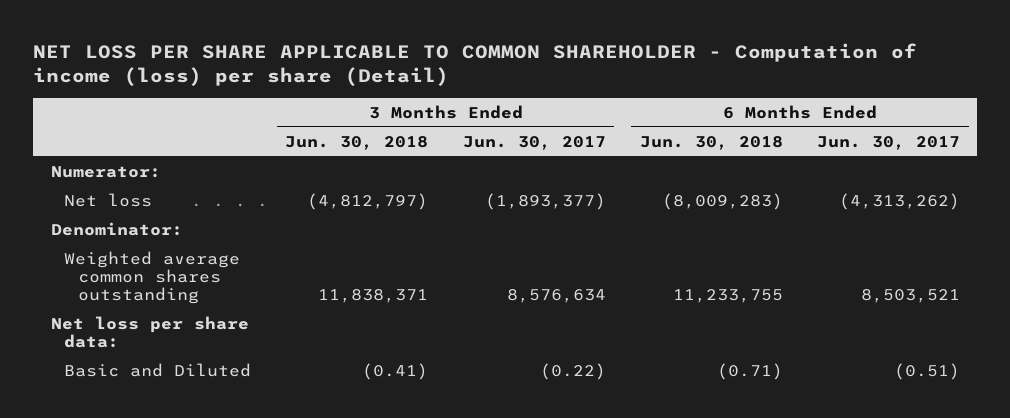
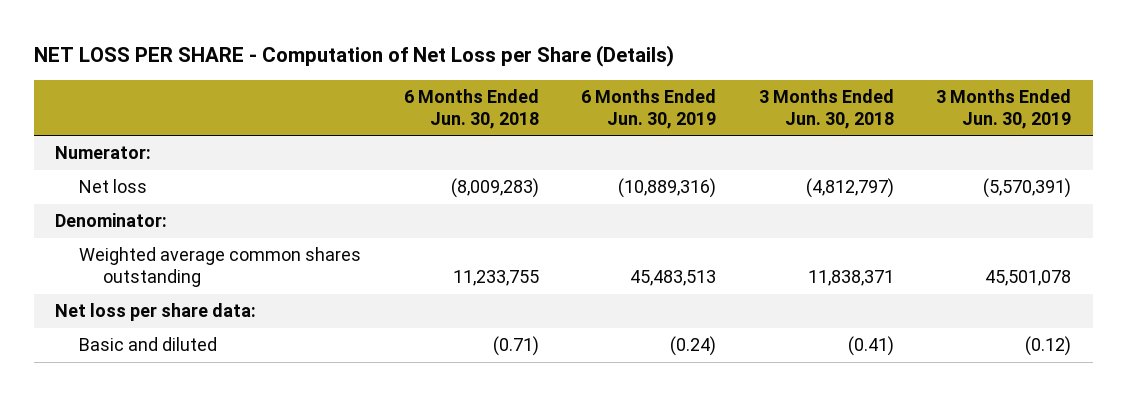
- NET LOSS PER SHARE APPLICABLE TO COMMON SHAREHOLDER - Computation of income (loss) per share (Detail)
+ NET LOSS PER SHARE - Computation of Net Loss per Share (Details)
- | 3 Months Ended Jun. 30, 2018 | 3 Months Ended Jun. 30, 2017 | 6 Months Ended Jun. 30, 2018 | 6 Months Ended Jun. 30, 2017
+ | 6 Months Ended Jun. 30, 2018 | 6 Months Ended Jun. 30, 2019 | 3 Months Ended Jun. 30, 2018 | 3 Months Ended Jun. 30, 2019
- Basic and Diluted | (0.41) | (0.22) | (0.71) | (0.51)
+ Basic and diluted | (0.71) | (0.24) | (0.41) | (0.12)

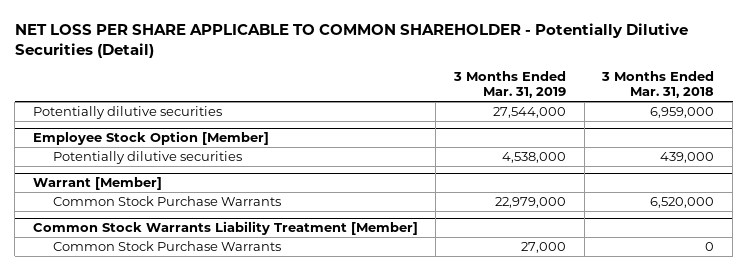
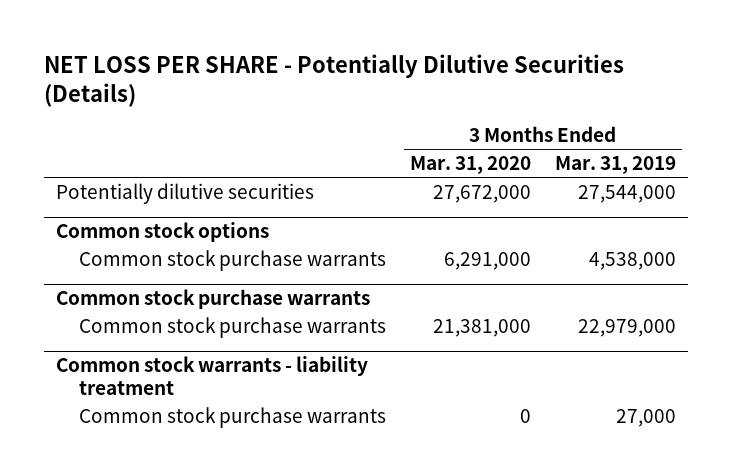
- NET LOSS PER SHARE APPLICABLE TO COMMON SHAREHOLDER - Potentially Dilutive Securities (Detail)
+ NET LOSS PER SHARE - Potentially Dilutive Securities (Details)
- | 3 Months Ended Mar. 31, 2019 | 3 Months Ended Mar. 31, 2018
+ | 3 Months Ended Mar. 31, 2020 | 3 Months Ended Mar. 31, 2019
- Employee Stock Option [Member]
- Potentially dilutive securities | 4,538,000 | 439,000
- Warrant [Member]
- Common Stock Purchase Warrants | 22,979,000 | 6,520,000
- Common Stock Warrants Liability Treatment [Member]
- Common Stock Purchase Warrants | 27,000 | 0
+ Common stock options
+ Common stock purchase warrants | 6,291,000 | 4,538,000
+ Common stock purchase warrants
+ Common stock purchase warrants | 21,381,000 | 22,979,000
+ Common stock warrants - liability treatment
+ Common stock purchase warrants | 0 | 27,000

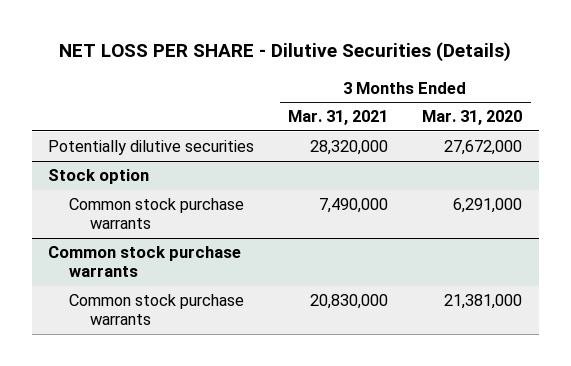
- NET LOSS PER SHARE - Potentially Dilutive Securities (Details)
+ NET LOSS PER SHARE - Dilutive Securities (Details)
- | 3 Months Ended Mar. 31, 2020 | 3 Months Ended Mar. 31, 2019
+ | 3 Months Ended Mar. 31, 2021 | 3 Months Ended Mar. 31, 2020
- Common stock options
+ Stock option
- Common stock warrants - liability treatment
- Common stock purchase warrants | 0 | 27,000

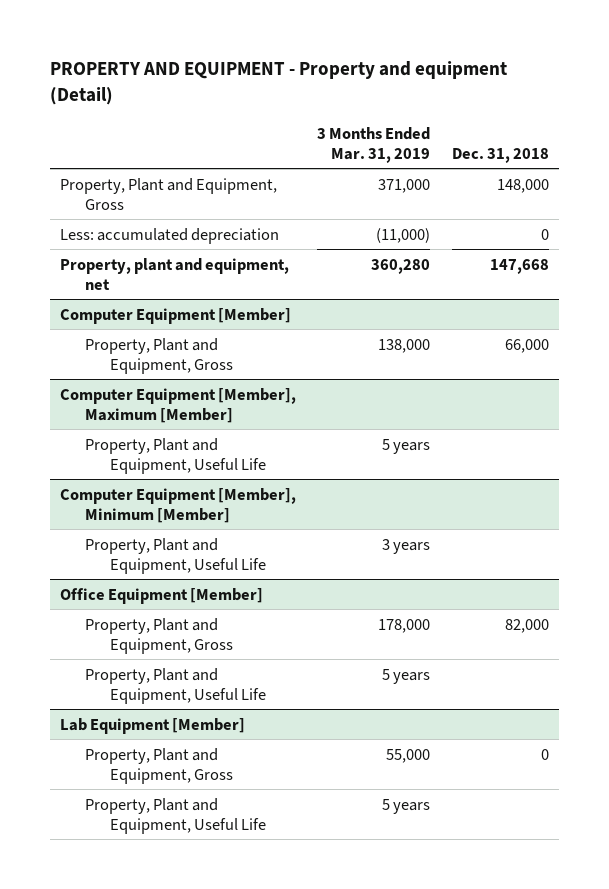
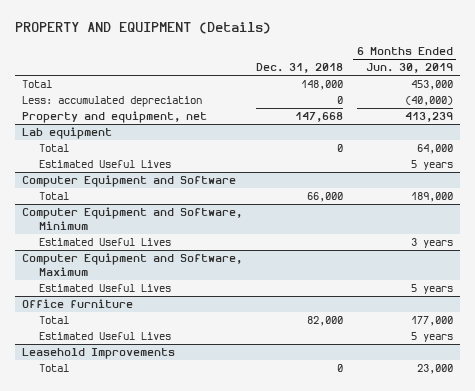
- PROPERTY AND EQUIPMENT - Property and equipment (Detail)
+ PROPERTY AND EQUIPMENT (Details)
- | 3 Months Ended Mar. 31, 2019 | Dec. 31, 2018
+ | Dec. 31, 2018 | 6 Months Ended Jun. 30, 2019
- Property, Plant and Equipment, Gross | 371,000 | 148,000
+ Total | 148,000 | 453,000
- Property, plant and equipment, net | 360,280 | 147,668
- Computer Equipment [Member]
- Property, Plant and Equipment, Gross | 138,000 | 66,000
- Computer Equipment [Member], Maximum [Member]
- Property, Plant and Equipment, Useful Life | 5 years |
- Computer Equipment [Member], Minimum [Member]
- Property, Plant and Equipment, Useful Life | 3 years |
- Office Equipment [Member]
- Property, Plant and Equipment, Gross | 178,000 | 82,000
- Property, Plant and Equipment, Useful Life | 5 years |
- Lab Equipment [Member]
- Property, Plant and Equipment, Gross | 55,000 | 0
- Property, Plant and Equipment, Useful Life | 5 years |
+ Property and equipment, net | 147,668 | 413,239
+ Lab equipment
+ Total | 0 | 64,000
+ Estimated Useful Lives | | 5 years
+ Computer Equipment and Software
+ Total | 66,000 | 189,000
+ Computer Equipment and Software, Minimum
+ Estimated Useful Lives | | 3 years
+ Computer Equipment and Software, Maximum
+ Estimated Useful Lives | | 5 years
+ Office furniture
+ Total | 82,000 | 177,000
+ Estimated Useful Lives | | 5 years
+ Leasehold Improvements
+ Total | 0 | 23,000

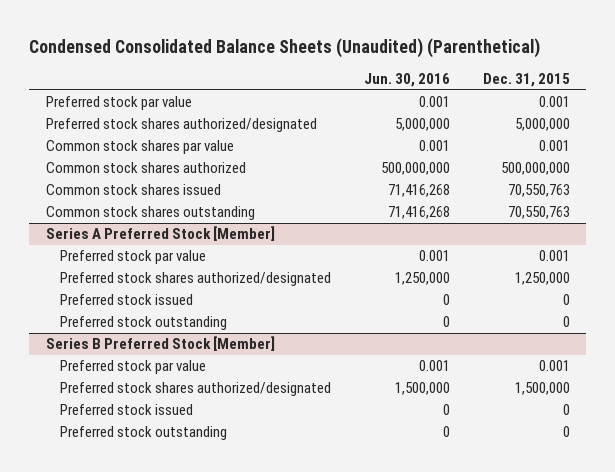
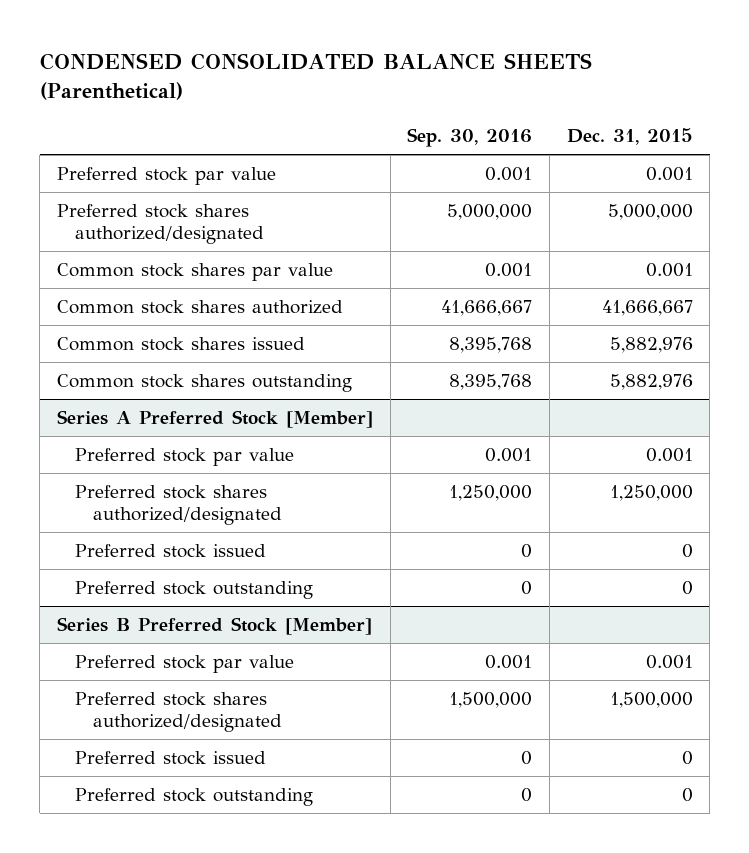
- Condensed Consolidated Balance Sheets (Unaudited) (Parenthetical)
+ CONDENSED CONSOLIDATED BALANCE SHEETS (Parenthetical)
- | Jun. 30, 2016 | Dec. 31, 2015
+ | Sep. 30, 2016 | Dec. 31, 2015
- Common stock shares authorized | 500,000,000 | 500,000,000
- Common stock shares issued | 71,416,268 | 70,550,763
- Common stock shares outstanding | 71,416,268 | 70,550,763
+ Common stock shares authorized | 41,666,667 | 41,666,667
+ Common stock shares issued | 8,395,768 | 5,882,976
+ Common stock shares outstanding | 8,395,768 | 5,882,976

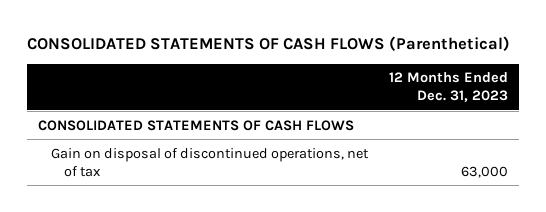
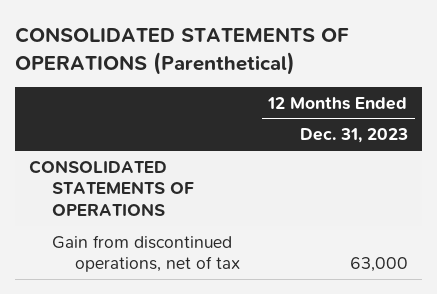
- CONSOLIDATED STATEMENTS OF CASH FLOWS (Parenthetical)
+ CONSOLIDATED STATEMENTS OF OPERATIONS (Parenthetical)
- CONSOLIDATED STATEMENTS OF CASH FLOWS
- Gain on disposal of discontinued operations, net of tax | 63,000
+ CONSOLIDATED STATEMENTS OF OPERATIONS
+ Gain from discontinued operations, net of tax | 63,000

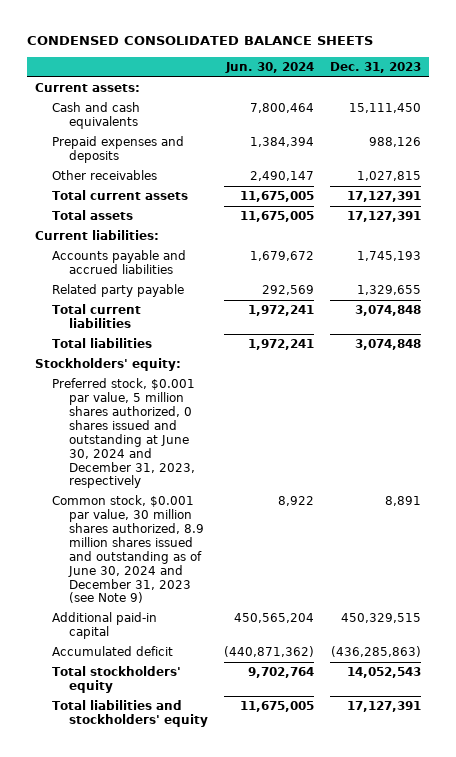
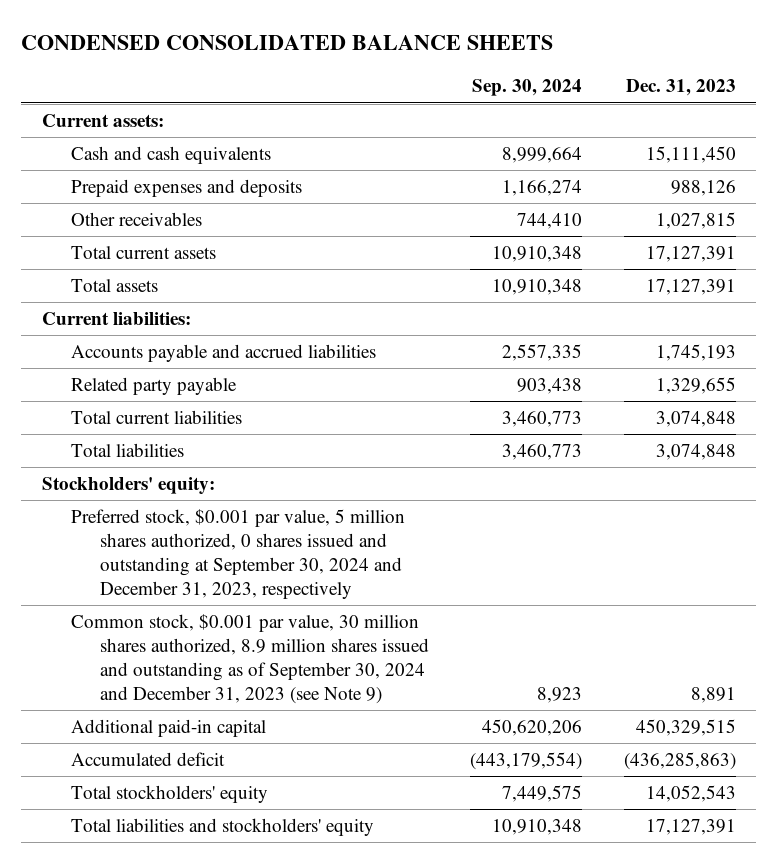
- | Jun. 30, 2024 | Dec. 31, 2023
+ | Sep. 30, 2024 | Dec. 31, 2023
- Preferred stock, $0.001 par value, 5 million shares authorized, 0 shares issued and outstanding at June 30, 2024 and December 31, 2023, respectively
- Common stock, $0.001 par value, 30 million shares authorized, 8.9 million shares issued and outstanding as of June 30, 2024 and December 31, 2023 (see Note 9) | 8,922 | 8,891
+ Preferred stock, $0.001 par value, 5 million shares authorized, 0 shares issued and outstanding at September 30, 2024 and December 31, 2023, respectively
+ Common stock, $0.001 par value, 30 million shares authorized, 8.9 million shares issued and outstanding as of September 30, 2024 and December 31, 2023 (see Note 9) | 8,923 | 8,891

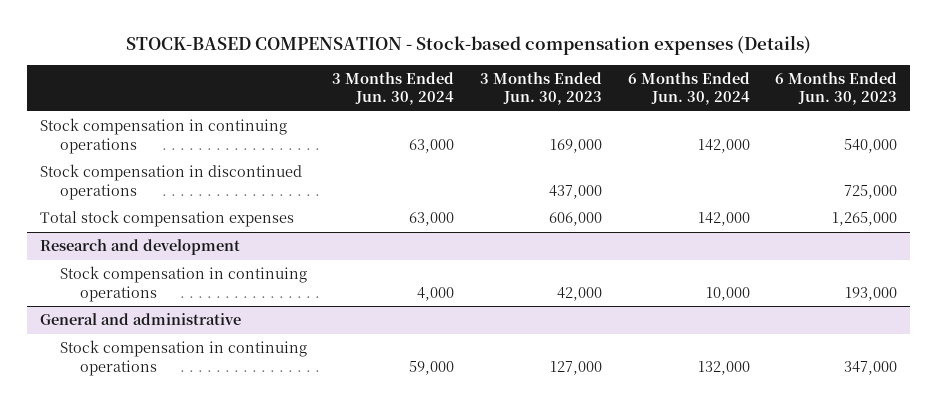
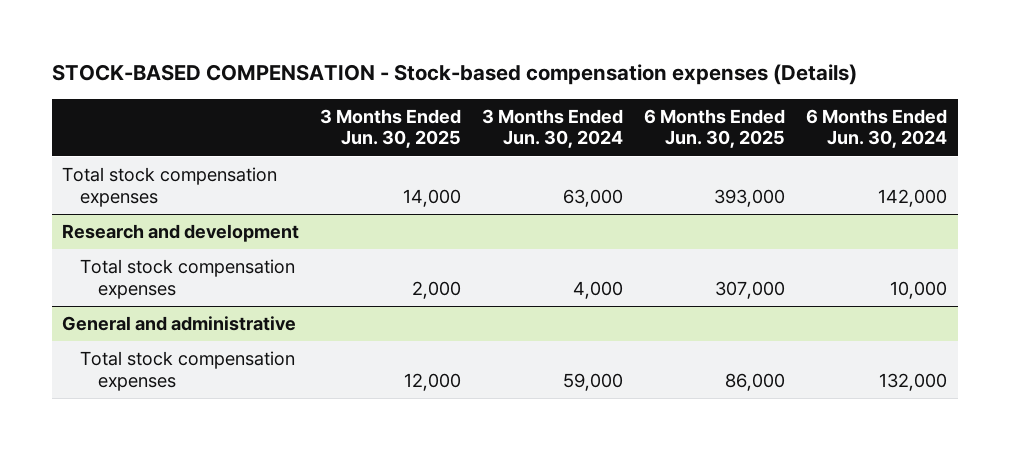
- | 3 Months Ended Jun. 30, 2024 | 3 Months Ended Jun. 30, 2023 | 6 Months Ended Jun. 30, 2024 | 6 Months Ended Jun. 30, 2023
+ | 3 Months Ended Jun. 30, 2025 | 3 Months Ended Jun. 30, 2024 | 6 Months Ended Jun. 30, 2025 | 6 Months Ended Jun. 30, 2024
- Stock compensation in continuing operations | 63,000 | 169,000 | 142,000 | 540,000
- Stock compensation in discontinued operations | | 437,000 | | 725,000
@ Research and development
- Stock compensation in continuing operations | 4,000 | 42,000 | 10,000 | 193,000
+ Total stock compensation expenses | 2,000 | 4,000 | 307,000 | 10,000
@ General and administrative
- Stock compensation in continuing operations | 59,000 | 127,000 | 132,000 | 347,000
+ Total stock compensation expenses | 12,000 | 59,000 | 86,000 | 132,000

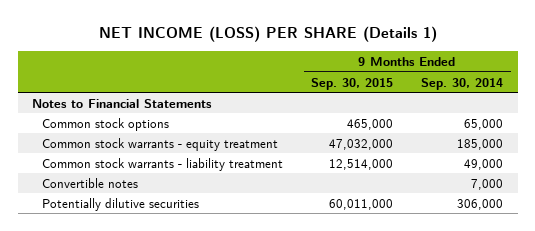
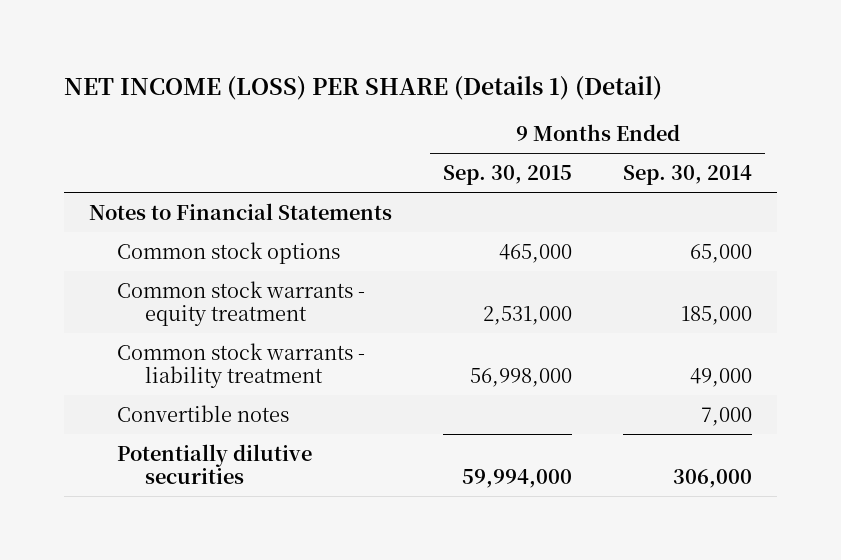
- NET INCOME (LOSS) PER SHARE (Details 1)
+ NET INCOME (LOSS) PER SHARE (Details 1) (Detail)
- Common stock warrants - equity treatment | 47,032,000 | 185,000
- Common stock warrants - liability treatment | 12,514,000 | 49,000
+ Common stock warrants - equity treatment | 2,531,000 | 185,000
+ Common stock warrants - liability treatment | 56,998,000 | 49,000
- Potentially dilutive securities | 60,011,000 | 306,000
+ Potentially dilutive securities | 59,994,000 | 306,000

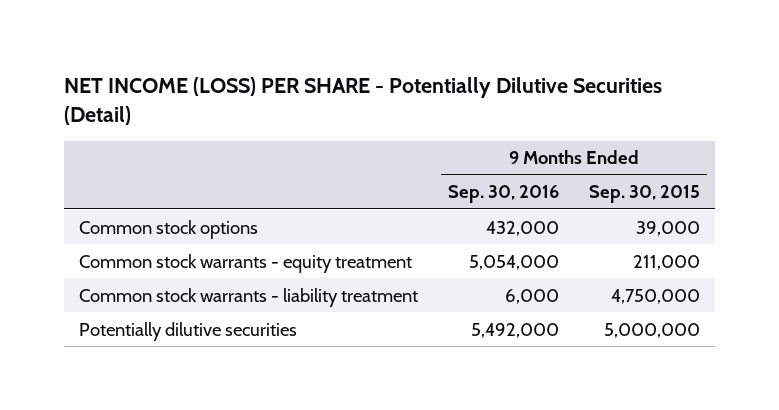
- NET INCOME (LOSS) PER SHARE (Details 1) (Detail)
+ NET INCOME (LOSS) PER SHARE - Potentially Dilutive Securities (Detail)
- | 9 Months Ended Sep. 30, 2015 | 9 Months Ended Sep. 30, 2014
+ | 9 Months Ended Sep. 30, 2016 | 9 Months Ended Sep. 30, 2015
- Notes to Financial Statements
- Common stock options | 465,000 | 65,000
- Common stock warrants - equity treatment | 2,531,000 | 185,000
- Common stock warrants - liability treatment | 56,998,000 | 49,000
- Convertible notes | | 7,000
- Potentially dilutive securities | 59,994,000 | 306,000
+ Common stock options | 432,000 | 39,000
+ Common stock warrants - equity treatment | 5,054,000 | 211,000
+ Common stock warrants - liability treatment | 6,000 | 4,750,000
+ Potentially dilutive securities | 5,492,000 | 5,000,000

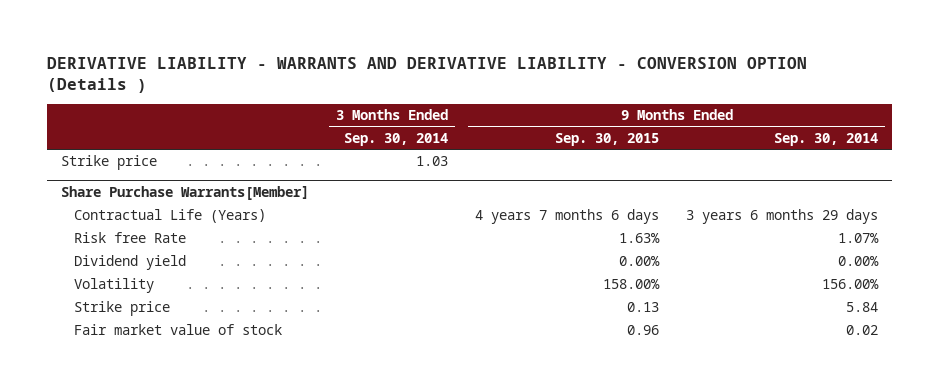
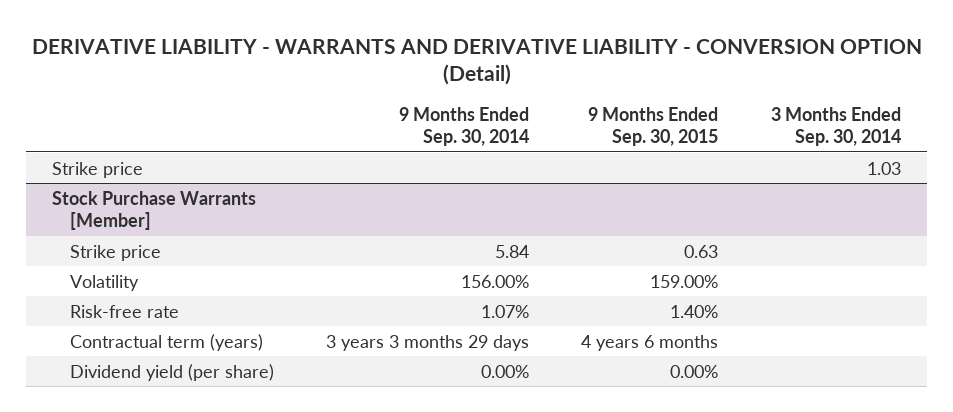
- DERIVATIVE LIABILITY - WARRANTS AND DERIVATIVE LIABILITY - CONVERSION OPTION (Details )
+ DERIVATIVE LIABILITY - WARRANTS AND DERIVATIVE LIABILITY - CONVERSION OPTION (Detail)
- | 3 Months Ended Sep. 30, 2014 | 9 Months Ended Sep. 30, 2015 | 9 Months Ended Sep. 30, 2014
+ | 9 Months Ended Sep. 30, 2014 | 9 Months Ended Sep. 30, 2015 | 3 Months Ended Sep. 30, 2014
- Share Purchase Warrants[Member]
- Contractual Life (Years) | | 4 years 7 months 6 days | 3 years 6 months 29 days
- Risk free Rate | | 1.63% | 1.07%
- Dividend yield | | 0.00% | 0.00%
- Volatility | | 158.00% | 156.00%
- Strike price | | 0.13 | 5.84
- Fair market value of stock | | 0.96 | 0.02
+ Stock Purchase Warrants [Member]
+ Strike price | 5.84 | 0.63 |
+ Volatility | 156.00% | 159.00% |
+ Risk-free rate | 1.07% | 1.40% |
+ Contractual term (years) | 3 years 3 months 29 days | 4 years 6 months |
+ Dividend yield (per share) | 0.00% | 0.00% |

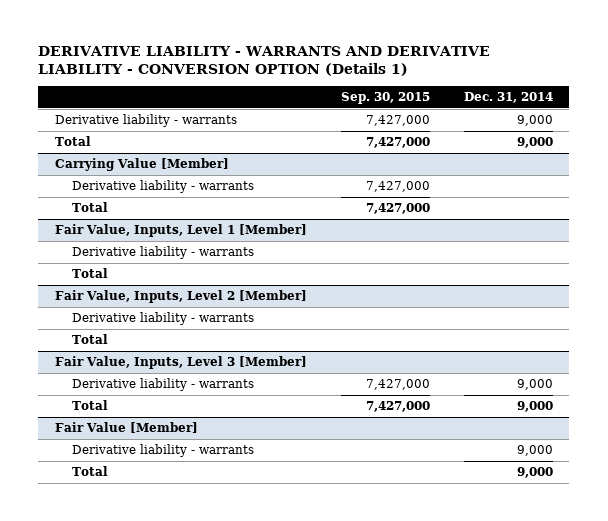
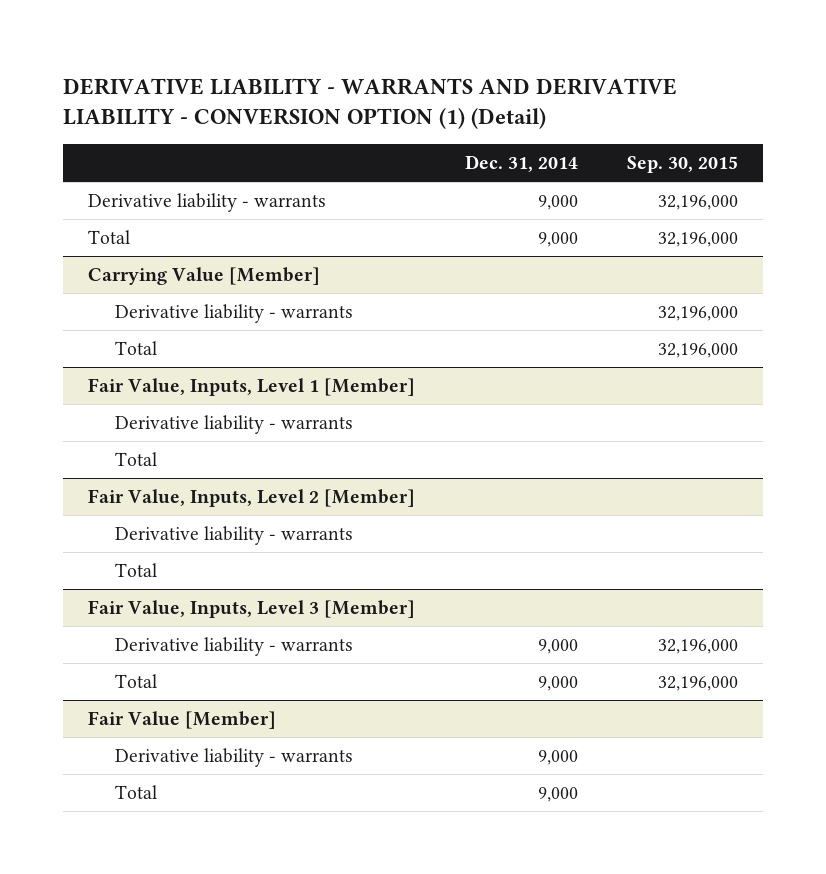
- DERIVATIVE LIABILITY - WARRANTS AND DERIVATIVE LIABILITY - CONVERSION OPTION (Details 1)
+ DERIVATIVE LIABILITY - WARRANTS AND DERIVATIVE LIABILITY - CONVERSION OPTION (1) (Detail)
- | Sep. 30, 2015 | Dec. 31, 2014
+ | Dec. 31, 2014 | Sep. 30, 2015
- Derivative liability - warrants | 7,427,000 | 9,000
- Total | 7,427,000 | 9,000
+ Derivative liability - warrants | 9,000 | 32,196,000
+ Total | 9,000 | 32,196,000
@ Carrying Value [Member]
- Derivative liability - warrants | 7,427,000 |
- Total | 7,427,000 |
+ Derivative liability - warrants | | 32,196,000
+ Total | | 32,196,000
@ Fair Value, Inputs, Level 3 [Member]
- Derivative liability - warrants | 7,427,000 | 9,000
- Total | 7,427,000 | 9,000
+ Derivative liability - warrants | 9,000 | 32,196,000
+ Total | 9,000 | 32,196,000

